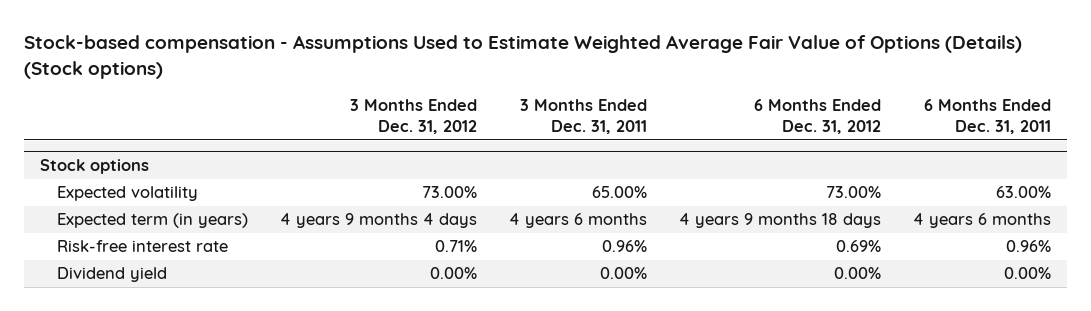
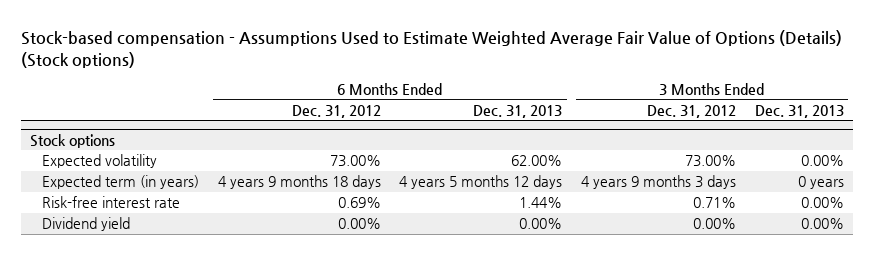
- | 3 Months Ended Dec. 31, 2012 | 3 Months Ended Dec. 31, 2011 | 6 Months Ended Dec. 31, 2012 | 6 Months Ended Dec. 31, 2011
+ | 6 Months Ended Dec. 31, 2012 | 6 Months Ended Dec. 31, 2013 | 3 Months Ended Dec. 31, 2012 | 3 Months Ended Dec. 31, 2013
@ Stock options
- Expected term (in years) | 4 years 9 months 4 days | 4 years 6 months | 4 years 9 months 18 days | 4 years 6 months
+ Expected term (in years) | 4 years 9 months 18 days | 4 years 5 months 12 days | 4 years 9 months 3 days | 0 years

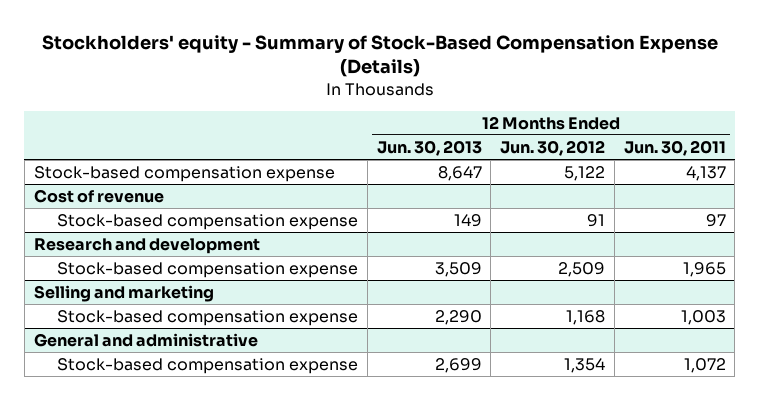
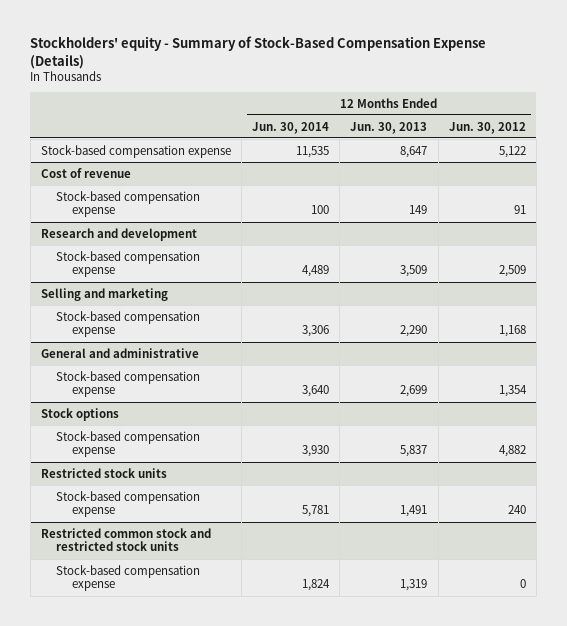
- | 12 Months Ended Jun. 30, 2013 | 12 Months Ended Jun. 30, 2012 | 12 Months Ended Jun. 30, 2011
+ | 12 Months Ended Jun. 30, 2014 | 12 Months Ended Jun. 30, 2013 | 12 Months Ended Jun. 30, 2012
+ Stock options
+ Stock-based compensation expense | 3,930 | 5,837 | 4,882
+ Restricted stock units
+ Stock-based compensation expense | 5,781 | 1,491 | 240
+ Restricted common stock and restricted stock units
+ Stock-based compensation expense | 1,824 | 1,319 | 0

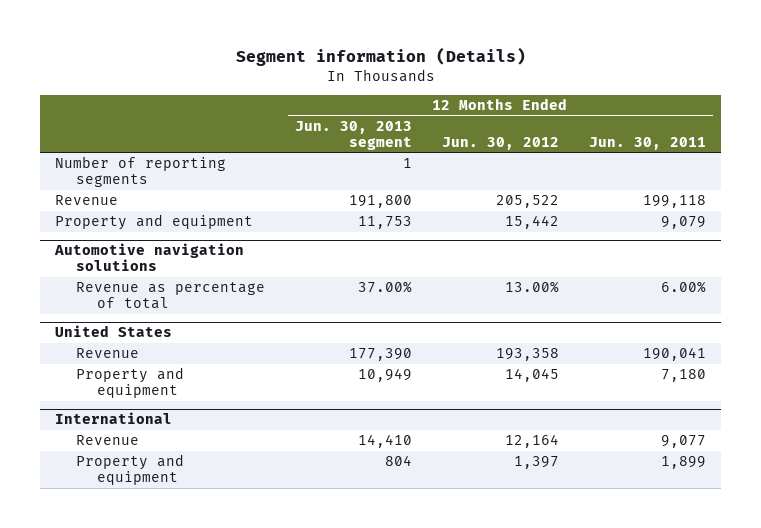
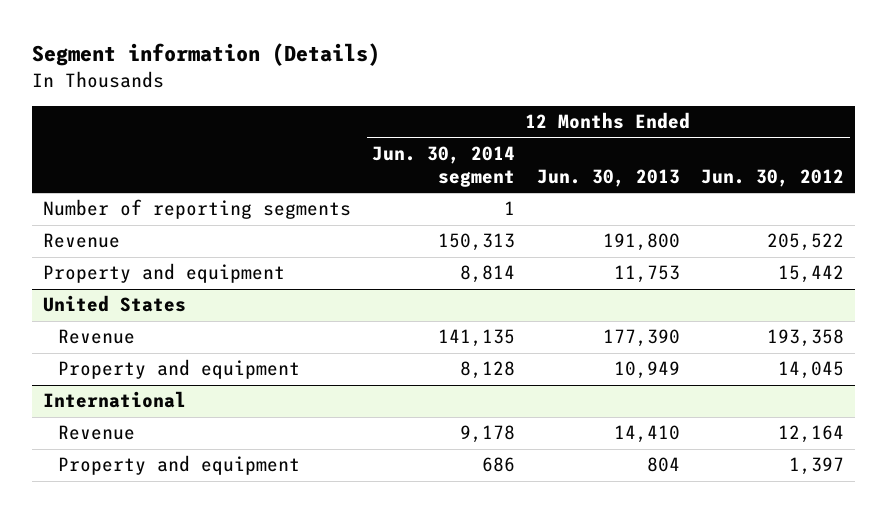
- | 12 Months Ended Jun. 30, 2013 segment | 12 Months Ended Jun. 30, 2012 | 12 Months Ended Jun. 30, 2011
+ | 12 Months Ended Jun. 30, 2014 segment | 12 Months Ended Jun. 30, 2013 | 12 Months Ended Jun. 30, 2012
- Automotive navigation solutions
- Revenue as percentage of total | 37.00% | 13.00% | 6.00%

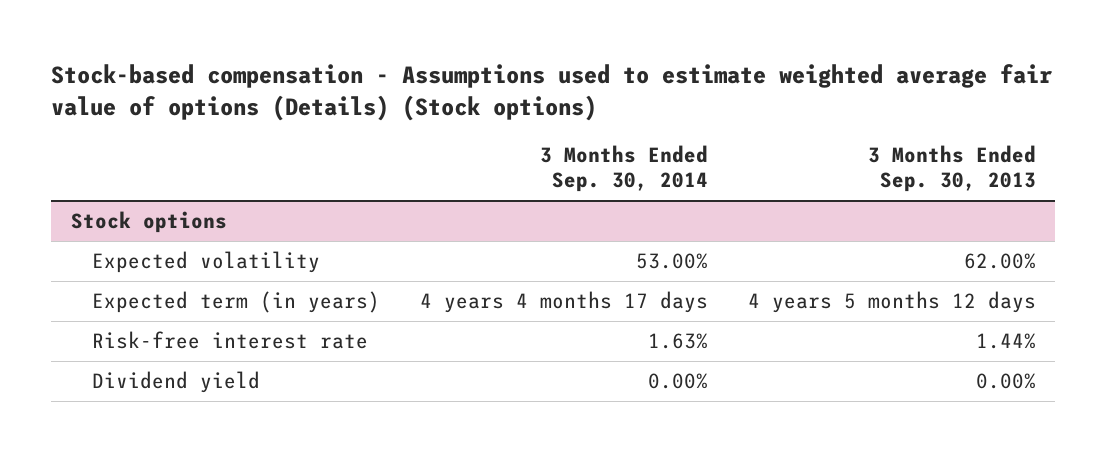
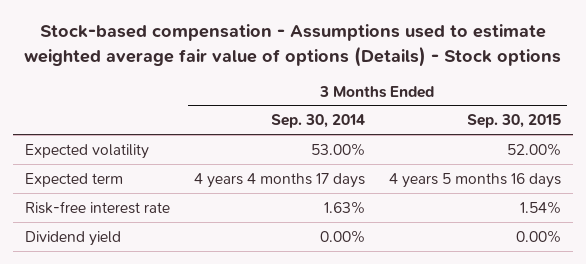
- Stock-based compensation - Assumptions used to estimate weighted average fair value of options (Details) (Stock options)
+ Stock-based compensation - Assumptions used to estimate weighted average fair value of options (Details) - Stock options
- | 3 Months Ended Sep. 30, 2014 | 3 Months Ended Sep. 30, 2013
+ | 3 Months Ended Sep. 30, 2014 | 3 Months Ended Sep. 30, 2015
- Stock options
- Expected term (in years) | 4 years 4 months 17 days | 4 years 5 months 12 days
+ Expected term | 4 years 4 months 17 days | 4 years 5 months 16 days

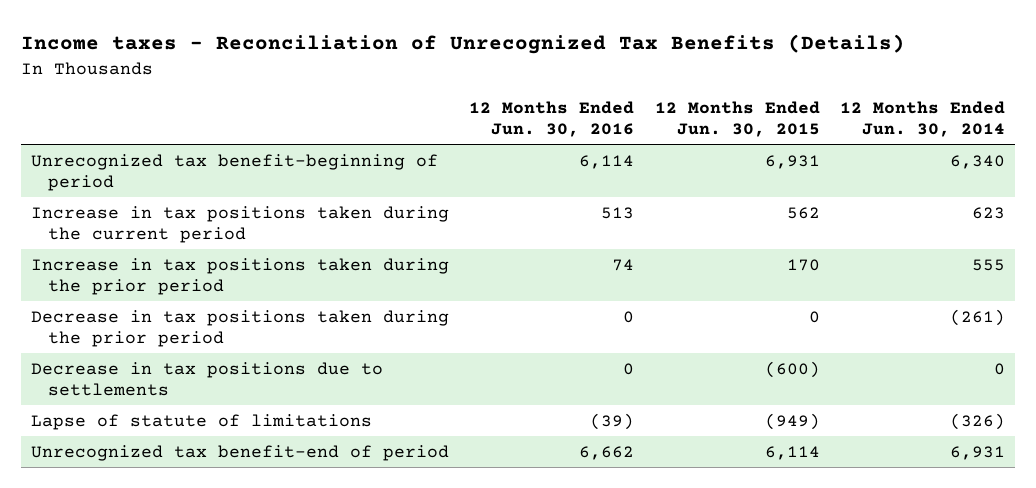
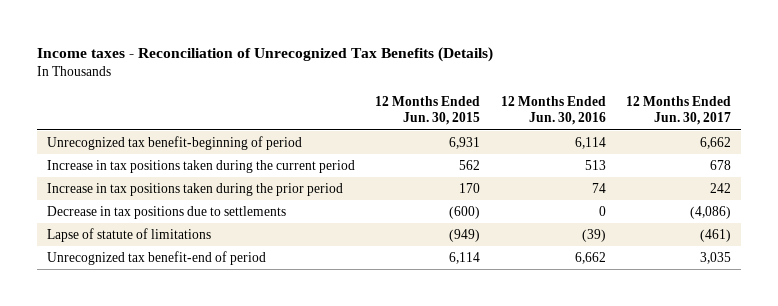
- | 12 Months Ended Jun. 30, 2016 | 12 Months Ended Jun. 30, 2015 | 12 Months Ended Jun. 30, 2014
+ | 12 Months Ended Jun. 30, 2015 | 12 Months Ended Jun. 30, 2016 | 12 Months Ended Jun. 30, 2017
- Decrease in tax positions taken during the prior period | 0 | 0 | (261)

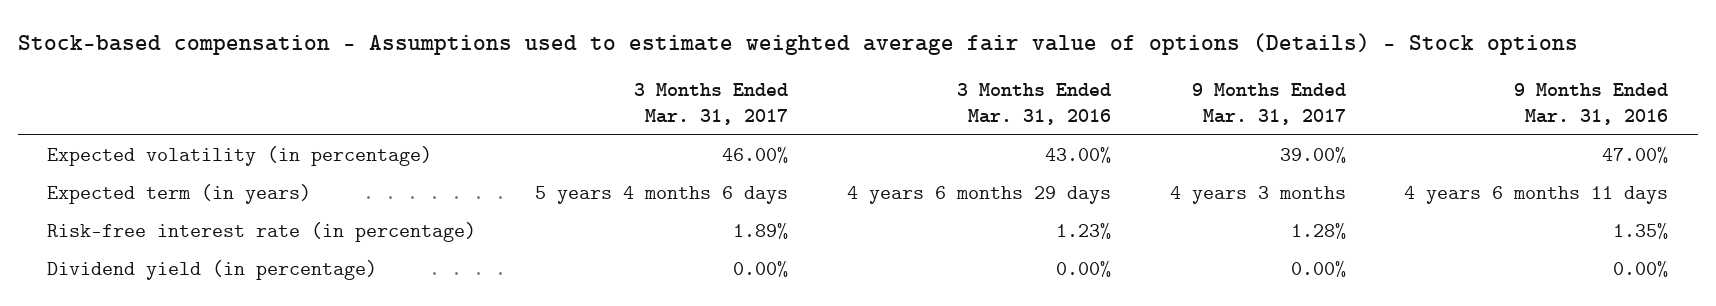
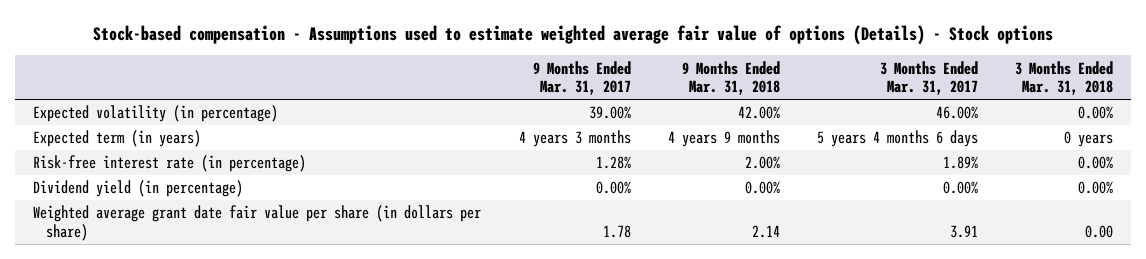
- | 3 Months Ended Mar. 31, 2017 | 3 Months Ended Mar. 31, 2016 | 9 Months Ended Mar. 31, 2017 | 9 Months Ended Mar. 31, 2016
+ | 9 Months Ended Mar. 31, 2017 | 9 Months Ended Mar. 31, 2018 | 3 Months Ended Mar. 31, 2017 | 3 Months Ended Mar. 31, 2018
+ Weighted average grant date fair value per share (in dollars per share) | 1.78 | 2.14 | 3.91 | 0.00

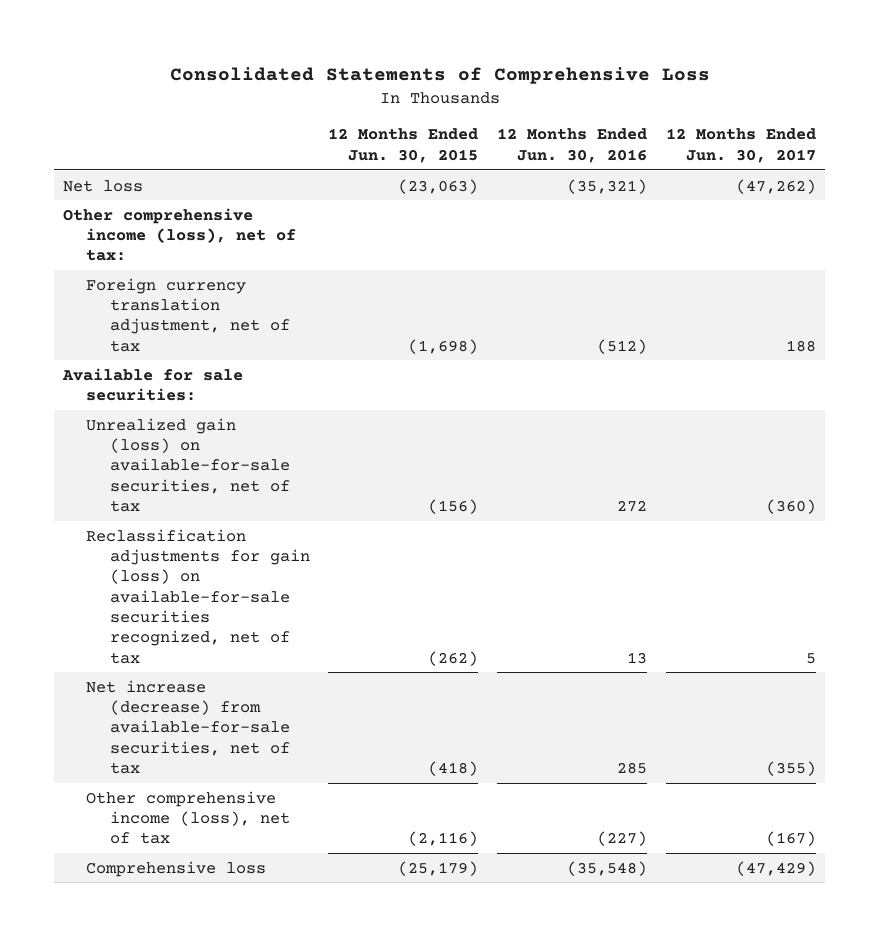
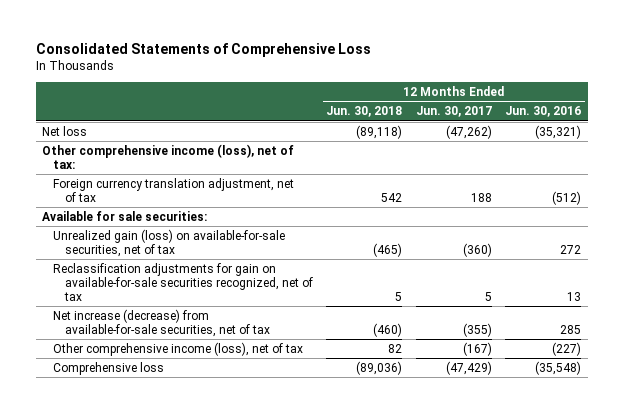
- | 12 Months Ended Jun. 30, 2015 | 12 Months Ended Jun. 30, 2016 | 12 Months Ended Jun. 30, 2017
+ | 12 Months Ended Jun. 30, 2018 | 12 Months Ended Jun. 30, 2017 | 12 Months Ended Jun. 30, 2016
- Reclassification adjustments for gain (loss) on available-for-sale securities recognized, net of tax | (262) | 13 | 5
+ Reclassification adjustments for gain on available-for-sale securities recognized, net of tax | 5 | 5 | 13

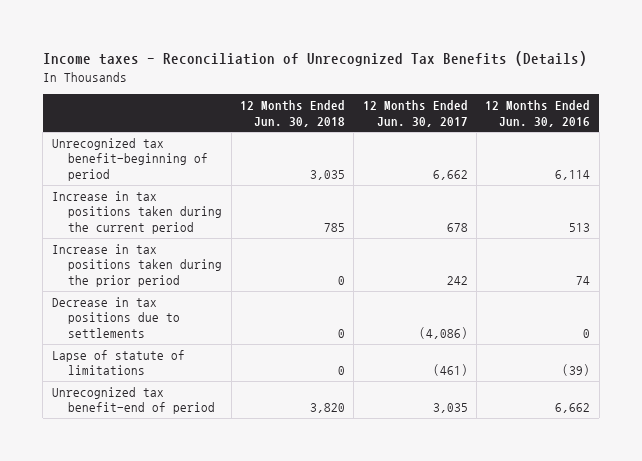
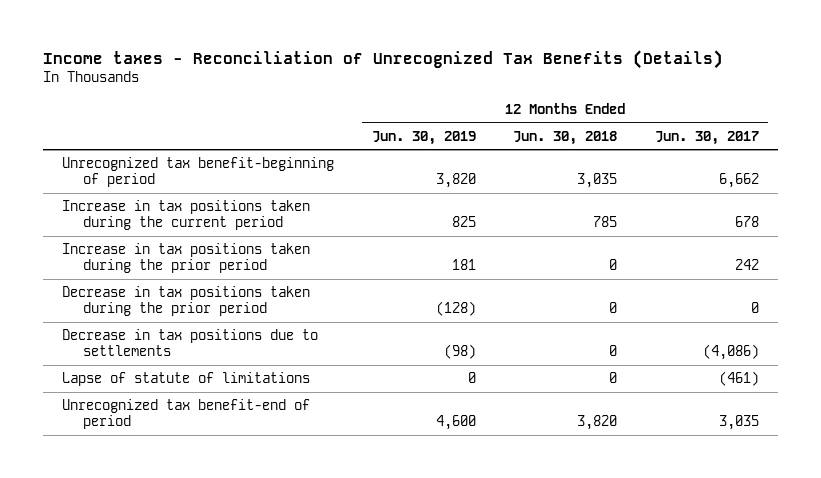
- | 12 Months Ended Jun. 30, 2018 | 12 Months Ended Jun. 30, 2017 | 12 Months Ended Jun. 30, 2016
+ | 12 Months Ended Jun. 30, 2019 | 12 Months Ended Jun. 30, 2018 | 12 Months Ended Jun. 30, 2017
+ Decrease in tax positions taken during the prior period | (128) | 0 | 0

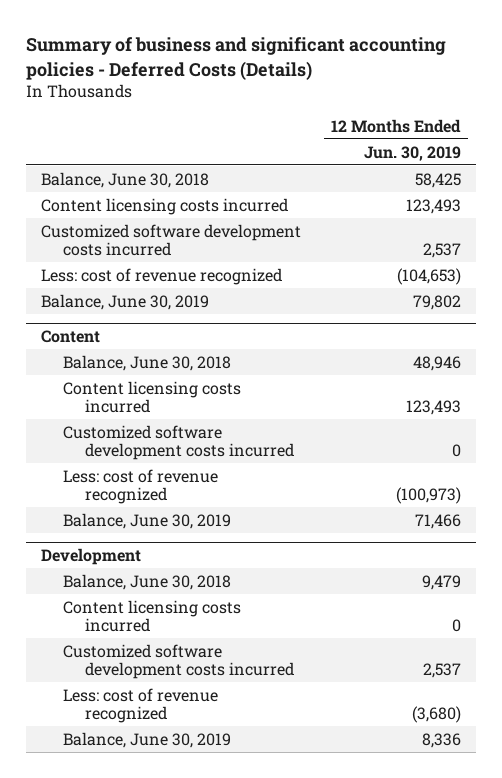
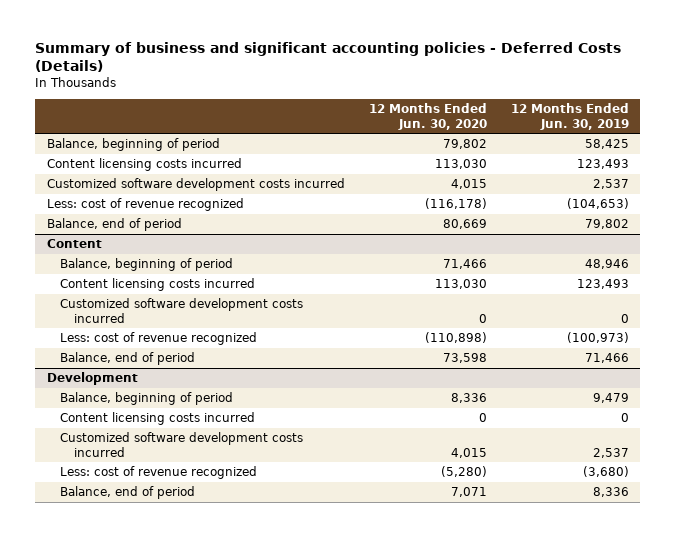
- | 12 Months Ended Jun. 30, 2019
+ | 12 Months Ended Jun. 30, 2020 | 12 Months Ended Jun. 30, 2019
- Balance, June 30, 2018 | 58,425
+ Balance, beginning of period | 79,802 | 58,425
- Balance, June 30, 2019 | 79,802
+ Balance, end of period | 80,669 | 79,802
@ Content
- Balance, June 30, 2018 | 48,946
+ Balance, beginning of period | 71,466 | 48,946
- Balance, June 30, 2019 | 71,466
+ Balance, end of period | 73,598 | 71,466
@ Development
- Balance, June 30, 2018 | 9,479
+ Balance, beginning of period | 8,336 | 9,479
- Balance, June 30, 2019 | 8,336
+ Balance, end of period | 7,071 | 8,336

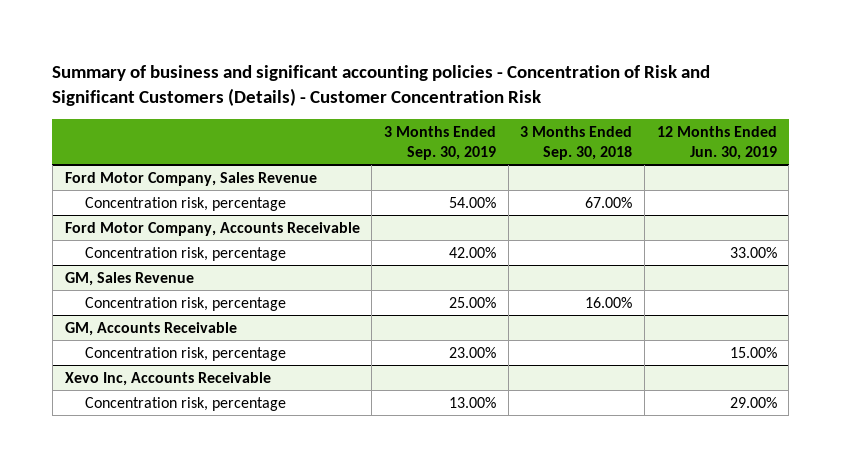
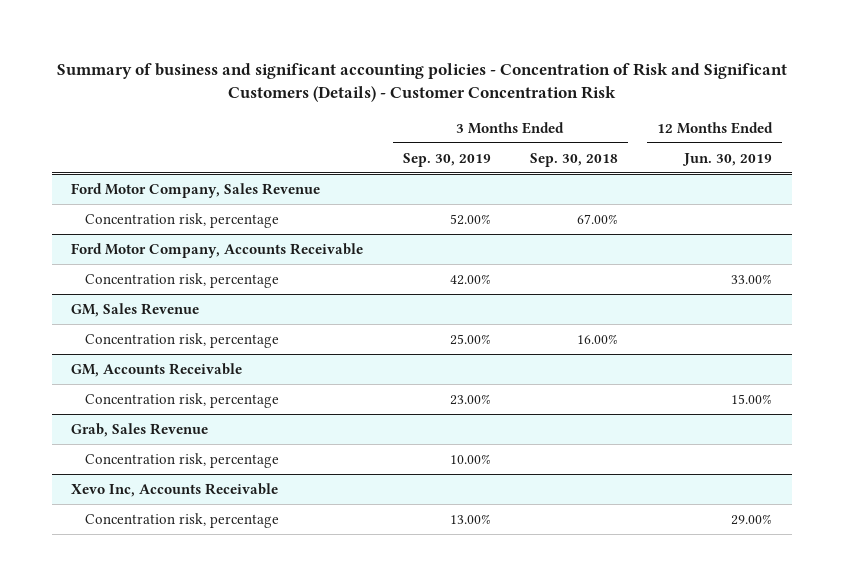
@ Ford Motor Company, Sales Revenue
- Concentration risk, percentage | 54.00% | 67.00% |
+ Concentration risk, percentage | 52.00% | 67.00% |
+ Grab, Sales Revenue
+ Concentration risk, percentage | 10.00% | |

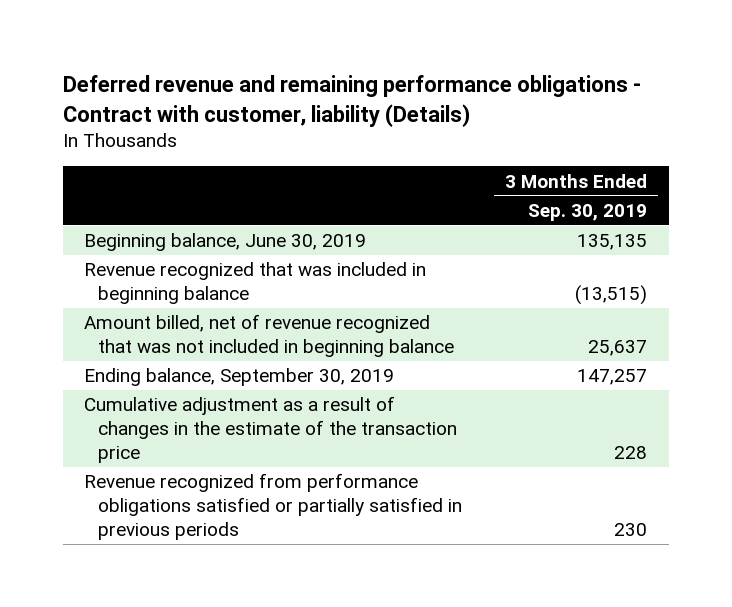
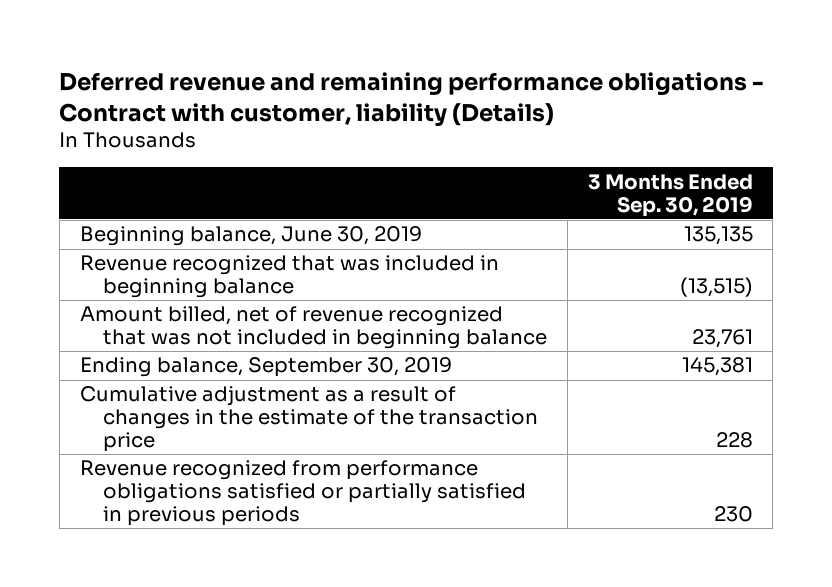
- Amount billed, net of revenue recognized that was not included in beginning balance | 25,637
- Ending balance, September 30, 2019 | 147,257
+ Amount billed, net of revenue recognized that was not included in beginning balance | 23,761
+ Ending balance, September 30, 2019 | 145,381

